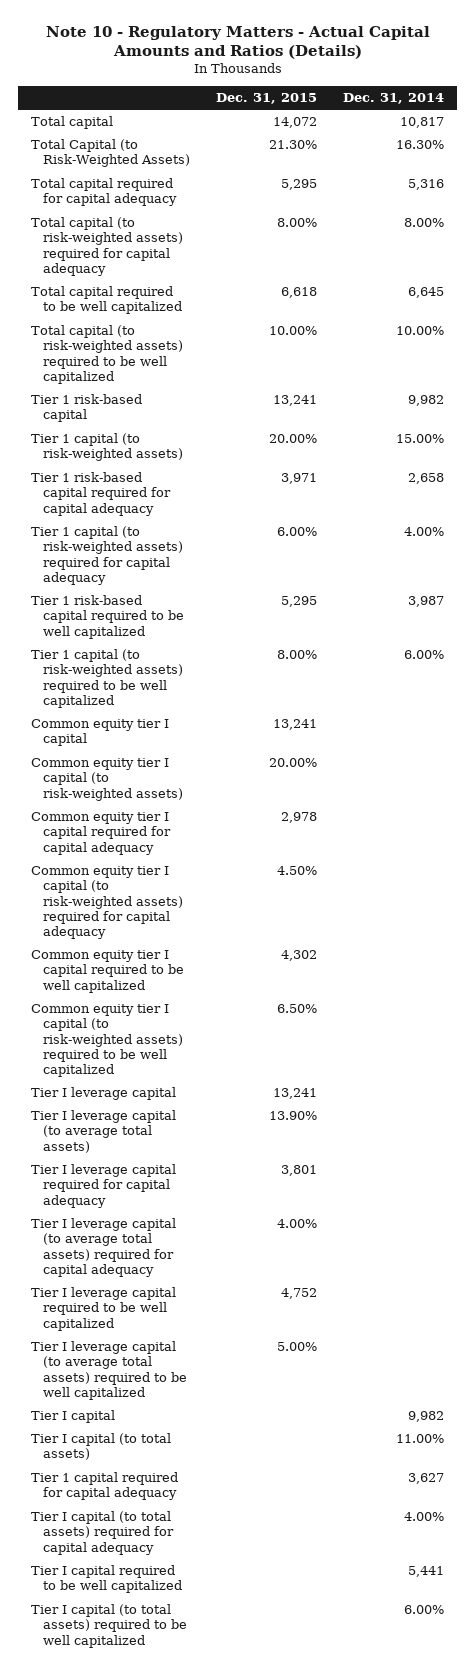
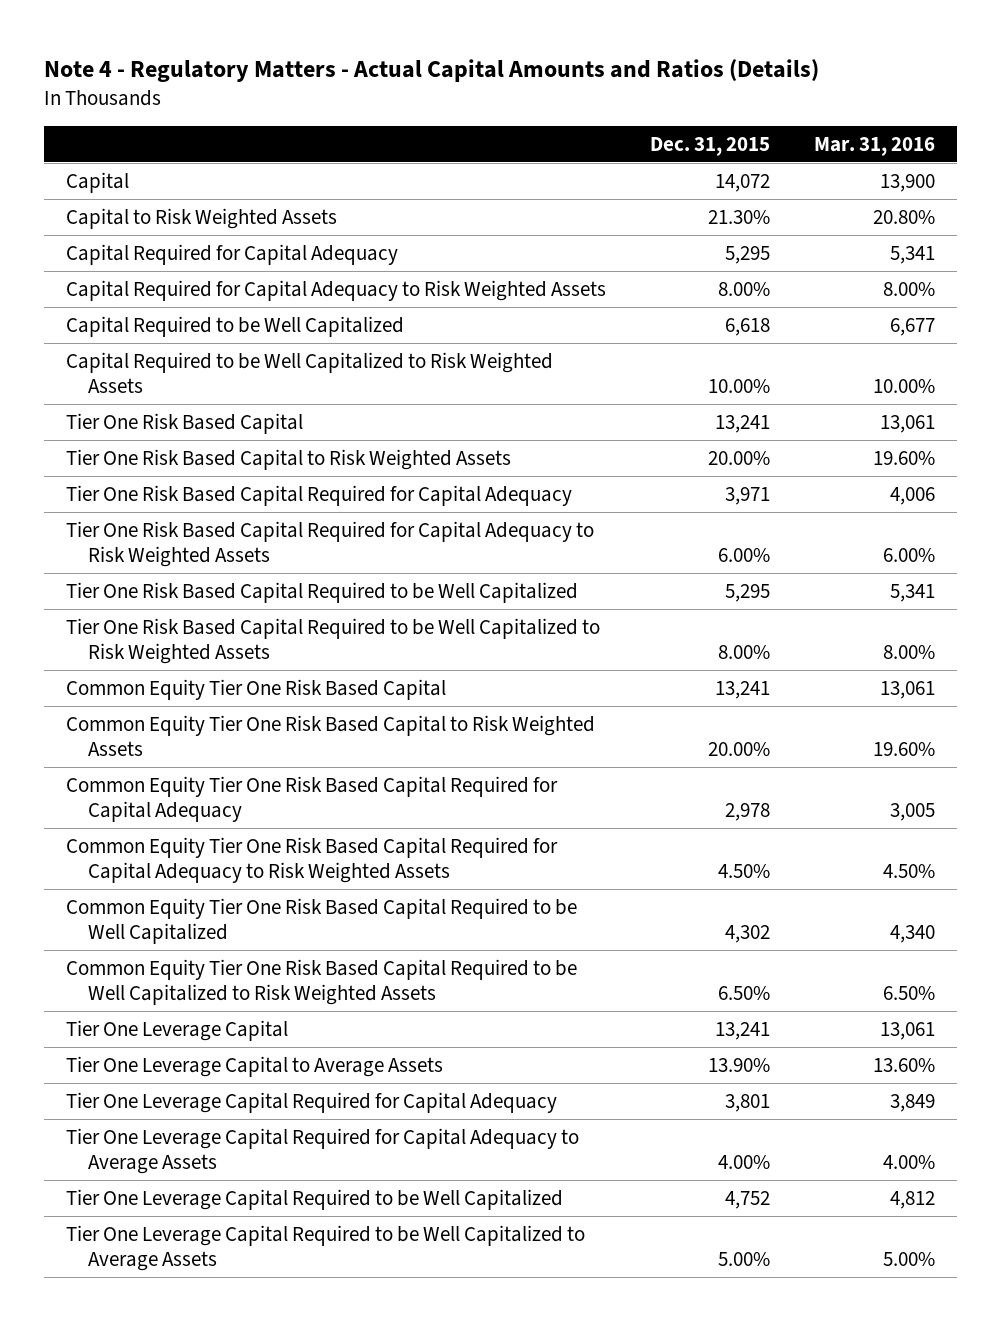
- Note 10 - Regulatory Matters - Actual Capital Amounts and Ratios (Details)
+ Note 4 - Regulatory Matters - Actual Capital Amounts and Ratios (Details)
- | Dec. 31, 2015 | Dec. 31, 2014
+ | Dec. 31, 2015 | Mar. 31, 2016
- Total capital | 14,072 | 10,817
- Total Capital (to Risk-Weighted Assets) | 21.30% | 16.30%
- Total capital required for capital adequacy | 5,295 | 5,316
- Total capital (to risk-weighted assets) required for capital adequacy | 8.00% | 8.00%
- Total capital required to be well capitalized | 6,618 | 6,645
- Total capital (to risk-weighted assets) required to be well capitalized | 10.00% | 10.00%
- Tier 1 risk-based capital | 13,241 | 9,982
- Tier 1 capital (to risk-weighted assets) | 20.00% | 15.00%
- Tier 1 risk-based capital required for capital adequacy | 3,971 | 2,658
- Tier 1 capital (to risk-weighted assets) required for capital adequacy | 6.00% | 4.00%
- Tier 1 risk-based capital required to be well capitalized | 5,295 | 3,987
- Tier 1 capital (to risk-weighted assets) required to be well capitalized | 8.00% | 6.00%
- Common equity tier I capital | 13,241 |
- Common equity tier I capital (to risk-weighted assets) | 20.00% |
- Common equity tier I capital required for capital adequacy | 2,978 |
- Common equity tier I capital (to risk-weighted assets) required for capital adequacy | 4.50% |
- Common equity tier I capital required to be well capitalized | 4,302 |
- Common equity tier I capital (to risk-weighted assets) required to be well capitalized | 6.50% |
- Tier I leverage capital | 13,241 |
- Tier I leverage capital (to average total assets) | 13.90% |
- Tier I leverage capital required for capital adequacy | 3,801 |
- Tier I leverage capital (to average total assets) required for capital adequacy | 4.00% |
- Tier I leverage capital required to be well capitalized | 4,752 |
- Tier I leverage capital (to average total assets) required to be well capitalized | 5.00% |
- Tier I capital | | 9,982
- Tier I capital (to total assets) | | 11.00%
- Tier 1 capital required for capital adequacy | | 3,627
- Tier I capital (to total assets) required for capital adequacy | | 4.00%
- Tier I capital required to be well capitalized | | 5,441
- Tier I capital (to total assets) required to be well capitalized | | 6.00%
+ Capital | 14,072 | 13,900
+ Capital to Risk Weighted Assets | 21.30% | 20.80%
+ Capital Required for Capital Adequacy | 5,295 | 5,341
+ Capital Required for Capital Adequacy to Risk Weighted Assets | 8.00% | 8.00%
+ Capital Required to be Well Capitalized | 6,618 | 6,677
+ Capital Required to be Well Capitalized to Risk Weighted Assets | 10.00% | 10.00%
+ Tier One Risk Based Capital | 13,241 | 13,061
+ Tier One Risk Based Capital to Risk Weighted Assets | 20.00% | 19.60%
+ Tier One Risk Based Capital Required for Capital Adequacy | 3,971 | 4,006
+ Tier One Risk Based Capital Required for Capital Adequacy to Risk Weighted Assets | 6.00% | 6.00%
+ Tier One Risk Based Capital Required to be Well Capitalized | 5,295 | 5,341
+ Tier One Risk Based Capital Required to be Well Capitalized to Risk Weighted Assets | 8.00% | 8.00%
+ Common Equity Tier One Risk Based Capital | 13,241 | 13,061
+ Common Equity Tier One Risk Based Capital to Risk Weighted Assets | 20.00% | 19.60%
+ Common Equity Tier One Risk Based Capital Required for Capital Adequacy | 2,978 | 3,005
+ Common Equity Tier One Risk Based Capital Required for Capital Adequacy to Risk Weighted Assets | 4.50% | 4.50%
+ Common Equity Tier One Risk Based Capital Required to be Well Capitalized | 4,302 | 4,340
+ Common Equity Tier One Risk Based Capital Required to be Well Capitalized to Risk Weighted Assets | 6.50% | 6.50%
+ Tier One Leverage Capital | 13,241 | 13,061
+ Tier One Leverage Capital to Average Assets | 13.90% | 13.60%
+ Tier One Leverage Capital Required for Capital Adequacy | 3,801 | 3,849
+ Tier One Leverage Capital Required for Capital Adequacy to Average Assets | 4.00% | 4.00%
+ Tier One Leverage Capital Required to be Well Capitalized | 4,752 | 4,812
+ Tier One Leverage Capital Required to be Well Capitalized to Average Assets | 5.00% | 5.00%

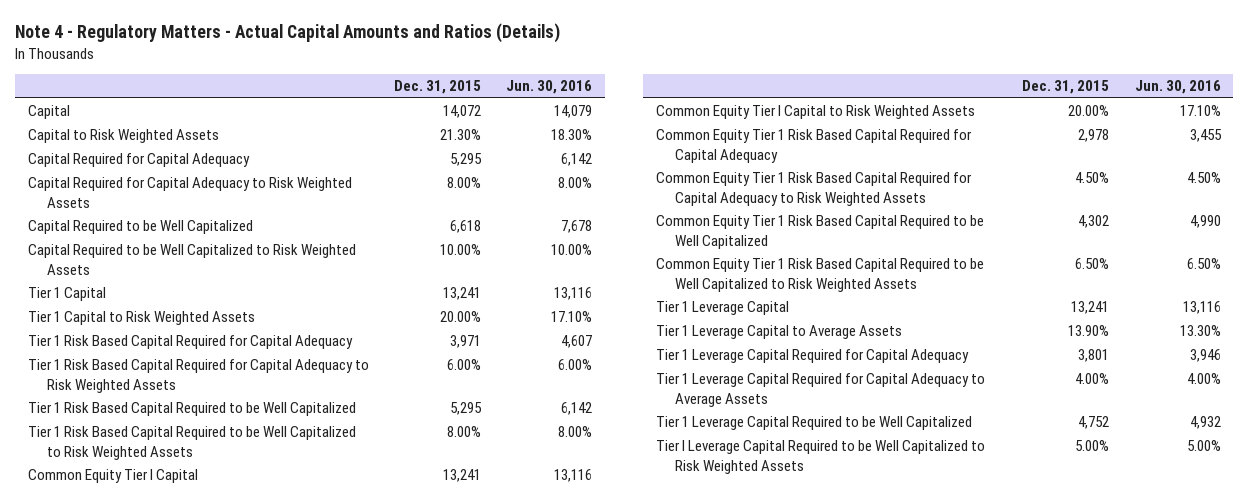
- | Dec. 31, 2015 | Mar. 31, 2016
+ | Dec. 31, 2015 | Jun. 30, 2016
- Tier One Risk Based Capital | 13,241 | 13,061
- Tier One Risk Based Capital to Risk Weighted Assets | 20.00% | 19.60%
- Tier One Risk Based Capital Required for Capital Adequacy | 3,971 | 4,006
- Tier One Risk Based Capital Required for Capital Adequacy to Risk Weighted Assets | 6.00% | 6.00%
- Tier One Risk Based Capital Required to be Well Capitalized | 5,295 | 5,341
- Tier One Risk Based Capital Required to be Well Capitalized to Risk Weighted Assets | 8.00% | 8.00%
- Common Equity Tier One Risk Based Capital | 13,241 | 13,061
- Common Equity Tier One Risk Based Capital to Risk Weighted Assets | 20.00% | 19.60%
- Common Equity Tier One Risk Based Capital Required for Capital Adequacy | 2,978 | 3,005
- Common Equity Tier One Risk Based Capital Required for Capital Adequacy to Risk Weighted Assets | 4.50% | 4.50%
- Common Equity Tier One Risk Based Capital Required to be Well Capitalized | 4,302 | 4,340
- Common Equity Tier One Risk Based Capital Required to be Well Capitalized to Risk Weighted Assets | 6.50% | 6.50%
- Tier One Leverage Capital | 13,241 | 13,061
- Tier One Leverage Capital to Average Assets | 13.90% | 13.60%
- Tier One Leverage Capital Required for Capital Adequacy | 3,801 | 3,849
- Tier One Leverage Capital Required for Capital Adequacy to Average Assets | 4.00% | 4.00%
- Tier One Leverage Capital Required to be Well Capitalized | 4,752 | 4,812
- Tier One Leverage Capital Required to be Well Capitalized to Average Assets | 5.00% | 5.00%
+ Tier 1 Capital | 13,241 | 13,116
+ Tier 1 Capital to Risk Weighted Assets | 20.00% | 17.10%
+ Tier 1 Risk Based Capital Required for Capital Adequacy | 3,971 | 4,607
+ Tier 1 Risk Based Capital Required for Capital Adequacy to Risk Weighted Assets | 6.00% | 6.00%
+ Tier 1 Risk Based Capital Required to be Well Capitalized | 5,295 | 6,142
+ Tier 1 Risk Based Capital Required to be Well Capitalized to Risk Weighted Assets | 8.00% | 8.00%
+ Common Equity Tier I Capital | 13,241 | 13,116
+ Common Equity Tier I Capital to Risk Weighted Assets | 20.00% | 17.10%
+ Common Equity Tier 1 Risk Based Capital Required for Capital Adequacy | 2,978 | 3,455
+ Common Equity Tier 1 Risk Based Capital Required for Capital Adequacy to Risk Weighted Assets | 4.50% | 4.50%
+ Common Equity Tier 1 Risk Based Capital Required to be Well Capitalized | 4,302 | 4,990
+ Common Equity Tier 1 Risk Based Capital Required to be Well Capitalized to Risk Weighted Assets | 6.50% | 6.50%
+ Tier 1 Leverage Capital | 13,241 | 13,116
+ Tier 1 Leverage Capital to Average Assets | 13.90% | 13.30%
+ Tier 1 Leverage Capital Required for Capital Adequacy | 3,801 | 3,946
+ Tier 1 Leverage Capital Required for Capital Adequacy to Average Assets | 4.00% | 4.00%
+ Tier 1 Leverage Capital Required to be Well Capitalized | 4,752 | 4,932
+ Tier I Leverage Capital Required to be Well Capitalized to Risk Weighted Assets | 5.00% | 5.00%

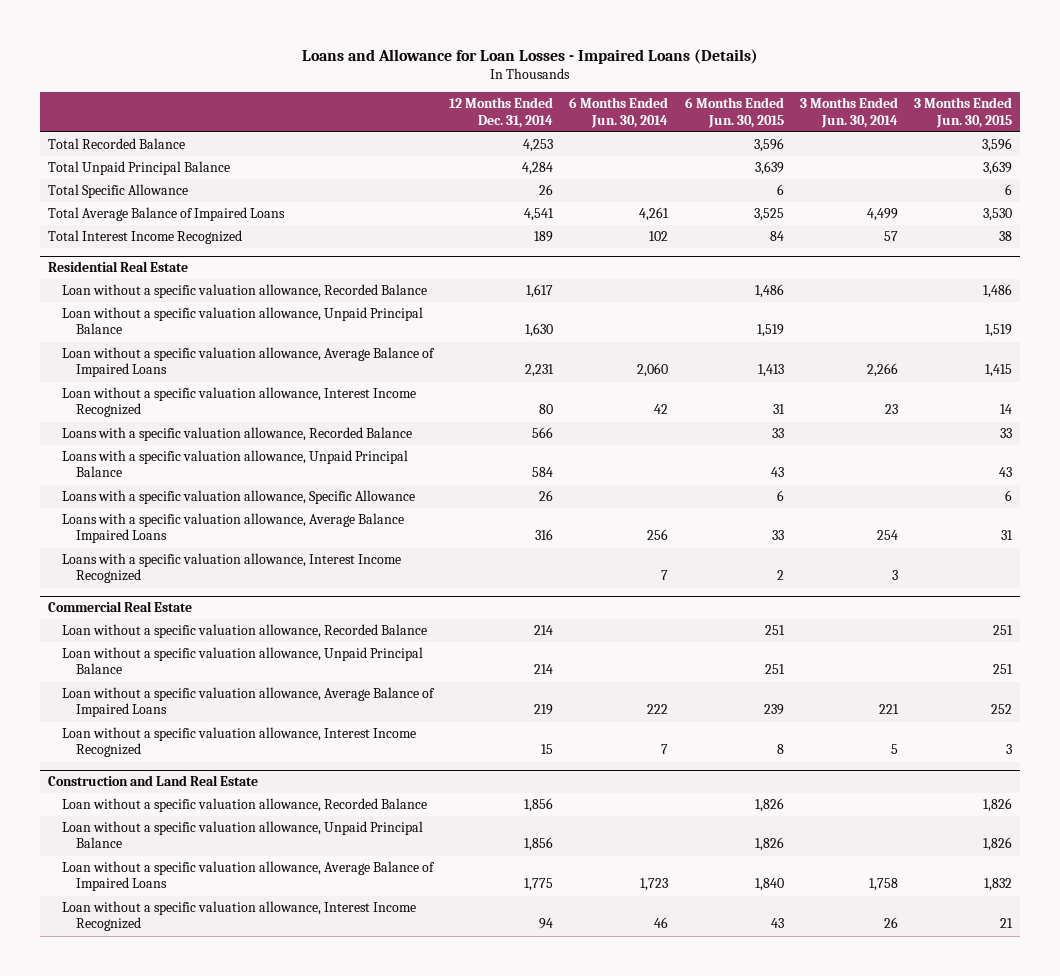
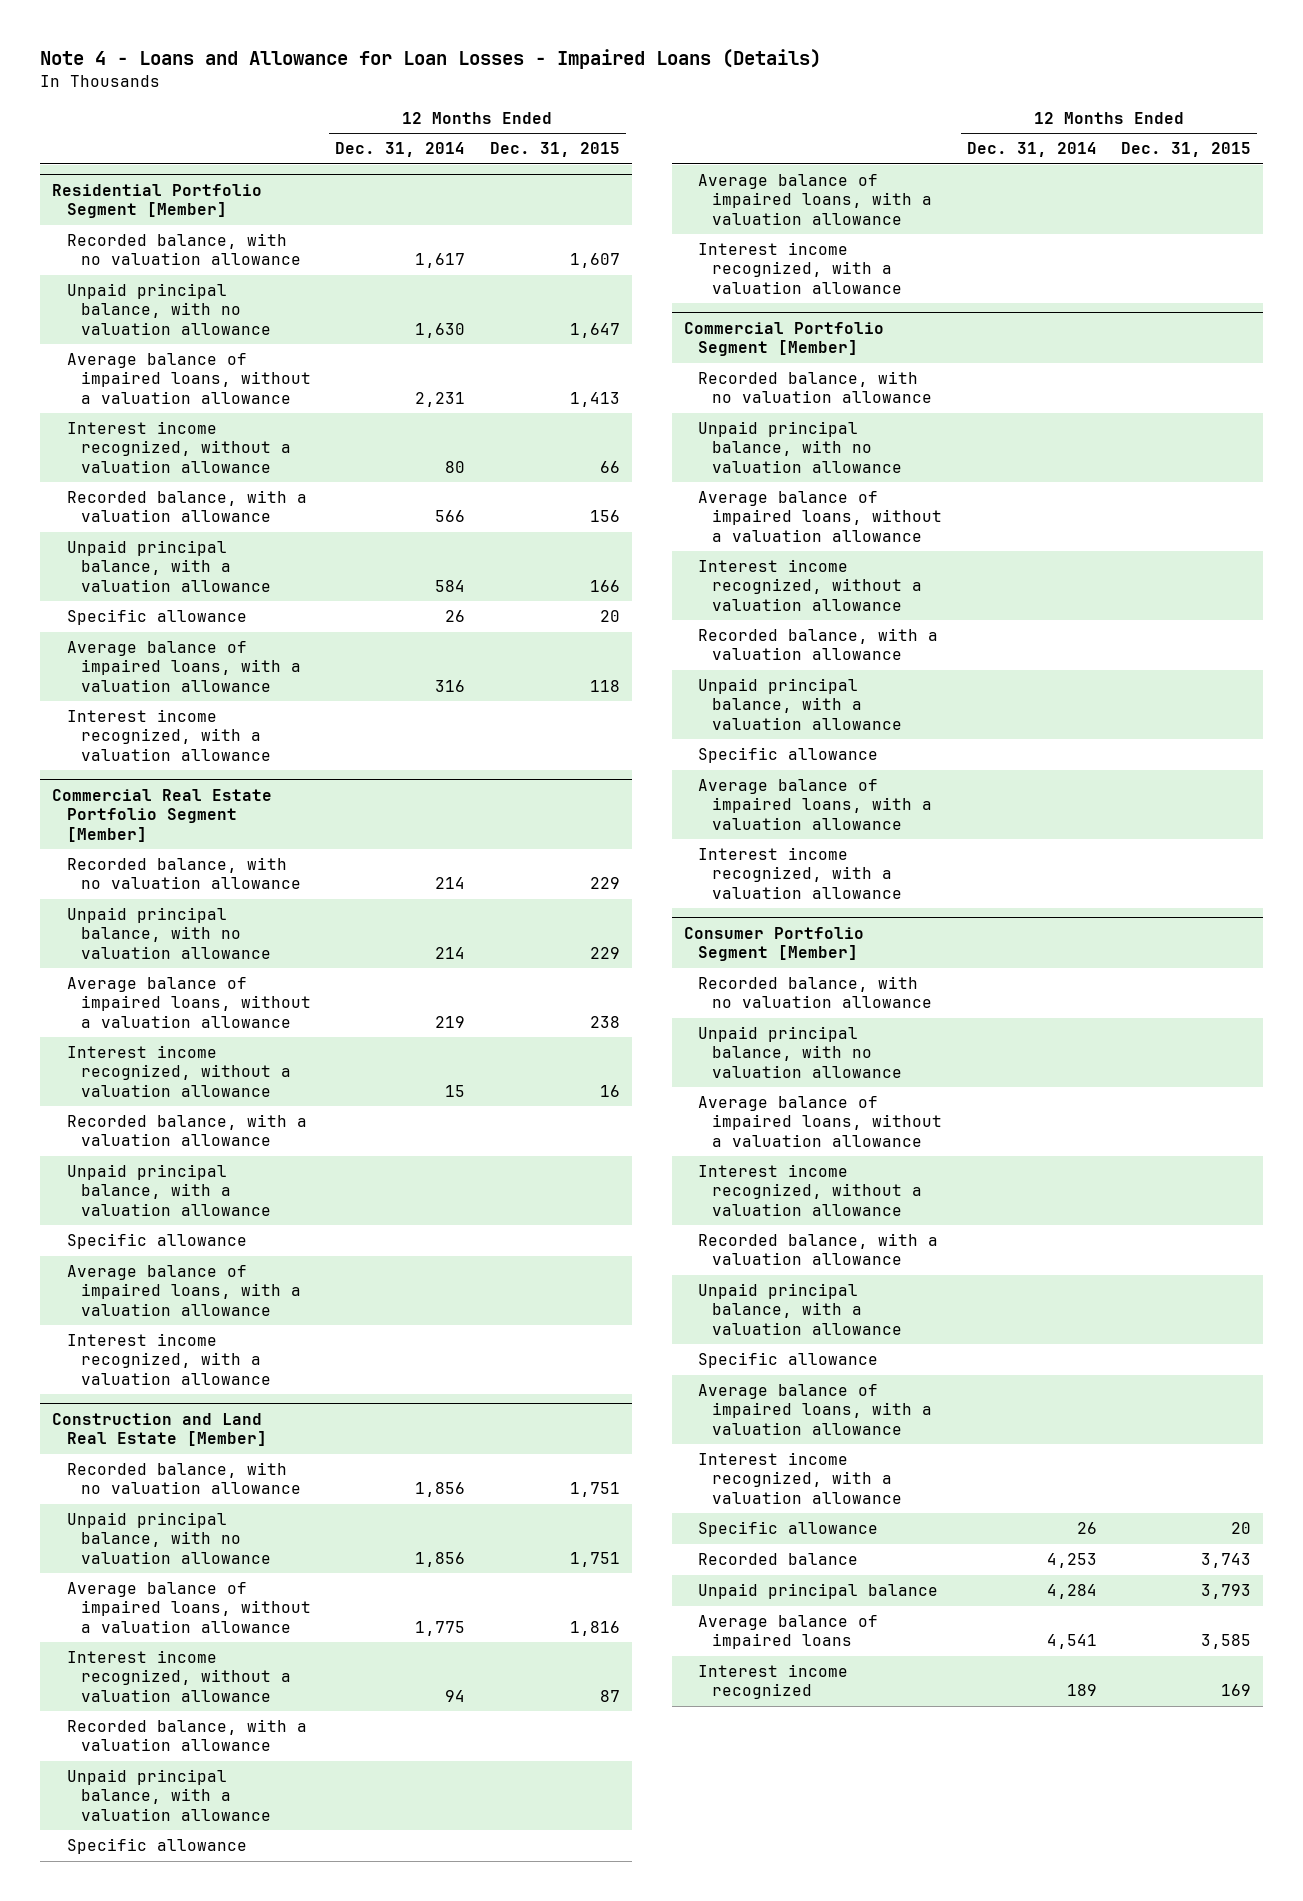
- Loans and Allowance for Loan Losses - Impaired Loans (Details)
+ Note 4 - Loans and Allowance for Loan Losses - Impaired Loans (Details)
- | 12 Months Ended Dec. 31, 2014 | 6 Months Ended Jun. 30, 2014 | 6 Months Ended Jun. 30, 2015 | 3 Months Ended Jun. 30, 2014 | 3 Months Ended Jun. 30, 2015
+ | 12 Months Ended Dec. 31, 2014 | 12 Months Ended Dec. 31, 2015
- Total Recorded Balance | 4,253 | | 3,596 | | 3,596
- Total Unpaid Principal Balance | 4,284 | | 3,639 | | 3,639
- Total Specific Allowance | 26 | | 6 | | 6
- Total Average Balance of Impaired Loans | 4,541 | 4,261 | 3,525 | 4,499 | 3,530
- Total Interest Income Recognized | 189 | 102 | 84 | 57 | 38
- Residential Real Estate
- Loan without a specific valuation allowance, Recorded Balance | 1,617 | | 1,486 | | 1,486
- Loan without a specific valuation allowance, Unpaid Principal Balance | 1,630 | | 1,519 | | 1,519
- Loan without a specific valuation allowance, Average Balance of Impaired Loans | 2,231 | 2,060 | 1,413 | 2,266 | 1,415
- Loan without a specific valuation allowance, Interest Income Recognized | 80 | 42 | 31 | 23 | 14
- Loans with a specific valuation allowance, Recorded Balance | 566 | | 33 | | 33
- Loans with a specific valuation allowance, Unpaid Principal Balance | 584 | | 43 | | 43
- Loans with a specific valuation allowance, Specific Allowance | 26 | | 6 | | 6
- Loans with a specific valuation allowance, Average Balance Impaired Loans | 316 | 256 | 33 | 254 | 31
- Loans with a specific valuation allowance, Interest Income Recognized | | 7 | 2 | 3 |
- Commercial Real Estate
- Loan without a specific valuation allowance, Recorded Balance | 214 | | 251 | | 251
- Loan without a specific valuation allowance, Unpaid Principal Balance | 214 | | 251 | | 251
- Loan without a specific valuation allowance, Average Balance of Impaired Loans | 219 | 222 | 239 | 221 | 252
- Loan without a specific valuation allowance, Interest Income Recognized | 15 | 7 | 8 | 5 | 3
- Construction and Land Real Estate
- Loan without a specific valuation allowance, Recorded Balance | 1,856 | | 1,826 | | 1,826
- Loan without a specific valuation allowance, Unpaid Principal Balance | 1,856 | | 1,826 | | 1,826
- Loan without a specific valuation allowance, Average Balance of Impaired Loans | 1,775 | 1,723 | 1,840 | 1,758 | 1,832
- Loan without a specific valuation allowance, Interest Income Recognized | 94 | 46 | 43 | 26 | 21
+ Residential Portfolio Segment [Member]
+ Recorded balance, with no valuation allowance | 1,617 | 1,607
+ Unpaid principal balance, with no valuation allowance | 1,630 | 1,647
+ Average balance of impaired loans, without a valuation allowance | 2,231 | 1,413
+ Interest income recognized, without a valuation allowance | 80 | 66
+ Recorded balance, with a valuation allowance | 566 | 156
+ Unpaid principal balance, with a valuation allowance | 584 | 166
+ Specific allowance | 26 | 20
+ Average balance of impaired loans, with a valuation allowance | 316 | 118
+ Interest income recognized, with a valuation allowance
+ Commercial Real Estate Portfolio Segment [Member]
+ Recorded balance, with no valuation allowance | 214 | 229
+ Unpaid principal balance, with no valuation allowance | 214 | 229
+ Average balance of impaired loans, without a valuation allowance | 219 | 238
+ Interest income recognized, without a valuation allowance | 15 | 16
+ Recorded balance, with a valuation allowance
+ Unpaid principal balance, with a valuation allowance
+ Specific allowance
+ Average balance of impaired loans, with a valuation allowance
+ Interest income recognized, with a valuation allowance
+ Construction and Land Real Estate [Member]
+ Recorded balance, with no valuation allowance | 1,856 | 1,751
+ Unpaid principal balance, with no valuation allowance | 1,856 | 1,751
+ Average balance of impaired loans, without a valuation allowance | 1,775 | 1,816
+ Interest income recognized, without a valuation allowance | 94 | 87
+ Recorded balance, with a valuation allowance
+ Unpaid principal balance, with a valuation allowance
+ Specific allowance
+ Average balance of impaired loans, with a valuation allowance
+ Interest income recognized, with a valuation allowance
+ Commercial Portfolio Segment [Member]
+ Recorded balance, with no valuation allowance
+ Unpaid principal balance, with no valuation allowance
+ Average balance of impaired loans, without a valuation allowance
+ Interest income recognized, without a valuation allowance
+ Recorded balance, with a valuation allowance
+ Unpaid principal balance, with a valuation allowance
+ Specific allowance
+ Average balance of impaired loans, with a valuation allowance
+ Interest income recognized, with a valuation allowance
+ Consumer Portfolio Segment [Member]
+ Recorded balance, with no valuation allowance
+ Unpaid principal balance, with no valuation allowance
+ Average balance of impaired loans, without a valuation allowance
+ Interest income recognized, without a valuation allowance
+ Recorded balance, with a valuation allowance
+ Unpaid principal balance, with a valuation allowance
+ Specific allowance
+ Average balance of impaired loans, with a valuation allowance
+ Interest income recognized, with a valuation allowance
+ Specific allowance | 26 | 20
+ Recorded balance | 4,253 | 3,743
+ Unpaid principal balance | 4,284 | 3,793
+ Average balance of impaired loans | 4,541 | 3,585
+ Interest income recognized | 189 | 169

